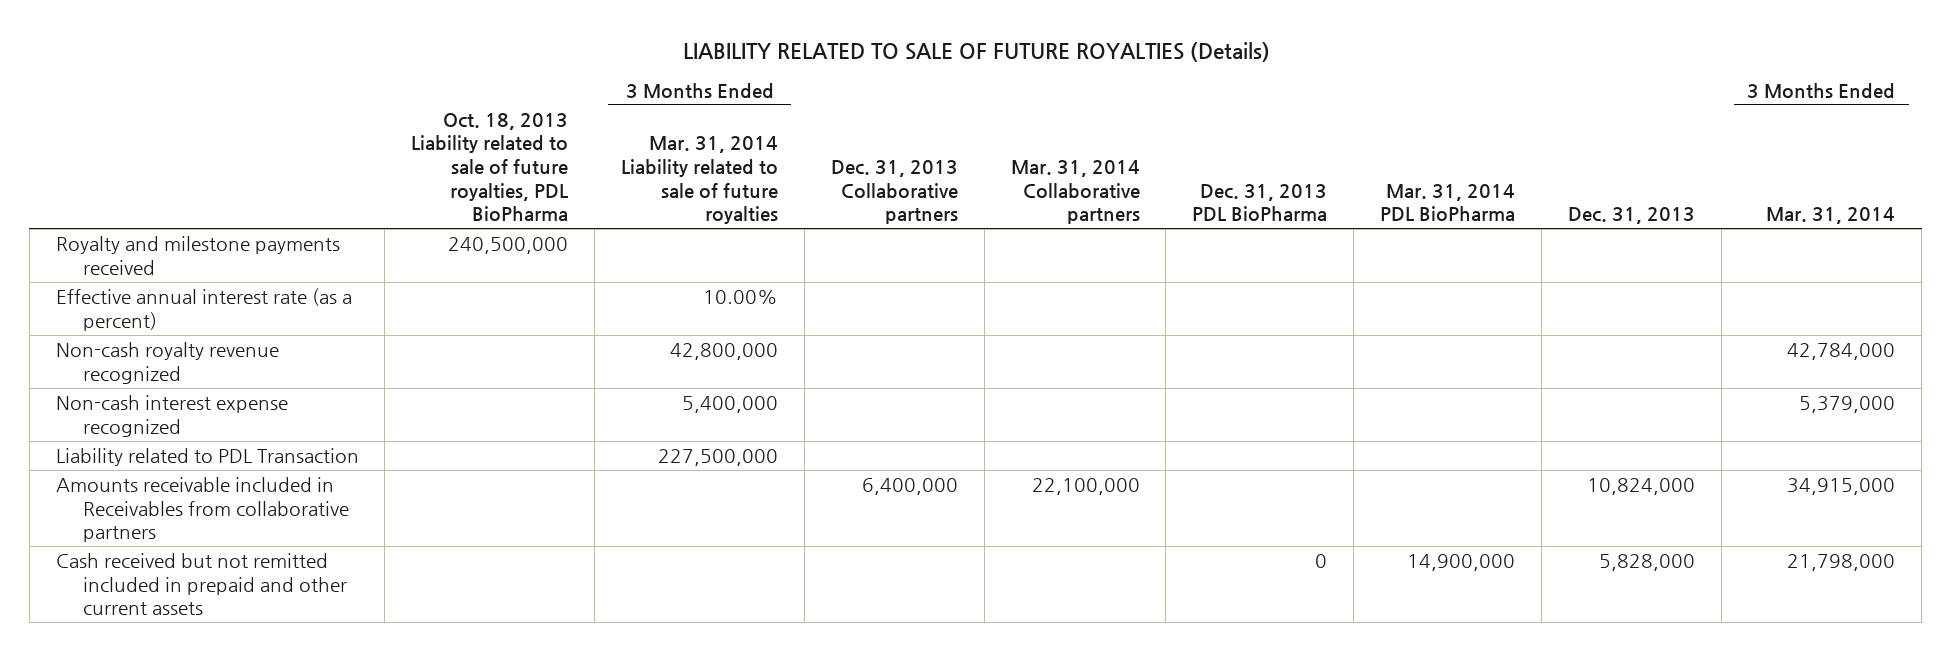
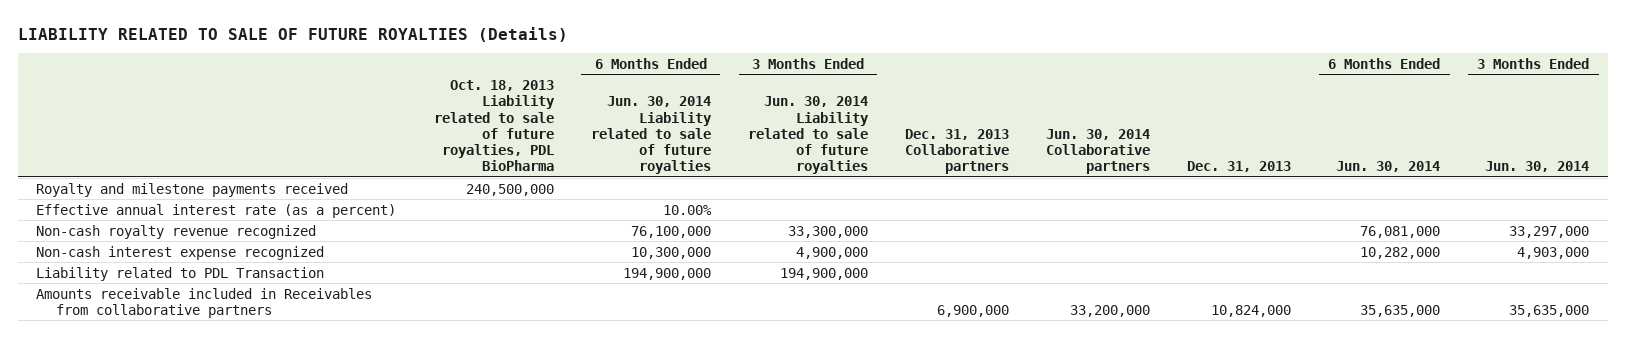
- | Oct. 18, 2013 Liability related to sale of future royalties, PDL BioPharma | 3 Months Ended Mar. 31, 2014 Liability related to sale of future royalties | Dec. 31, 2013 Collaborative partners | Mar. 31, 2014 Collaborative partners | Dec. 31, 2013 PDL BioPharma | Mar. 31, 2014 PDL BioPharma | Dec. 31, 2013 | 3 Months Ended Mar. 31, 2014
+ | Oct. 18, 2013 Liability related to sale of future royalties, PDL BioPharma | 6 Months Ended Jun. 30, 2014 Liability related to sale of future royalties | 3 Months Ended Jun. 30, 2014 Liability related to sale of future royalties | Dec. 31, 2013 Collaborative partners | Jun. 30, 2014 Collaborative partners | Dec. 31, 2013 | 6 Months Ended Jun. 30, 2014 | 3 Months Ended Jun. 30, 2014
- Amounts receivable included in Receivables from collaborative partners | | | 6,400,000 | 22,100,000 | | | 10,824,000 | 34,915,000
- Cash received but not remitted included in prepaid and other current assets | | | | | 0 | 14,900,000 | 5,828,000 | 21,798,000
+ Amounts receivable included in Receivables from collaborative partners | | | | 6,900,000 | 33,200,000 | 10,824,000 | 35,635,000 | 35,635,000

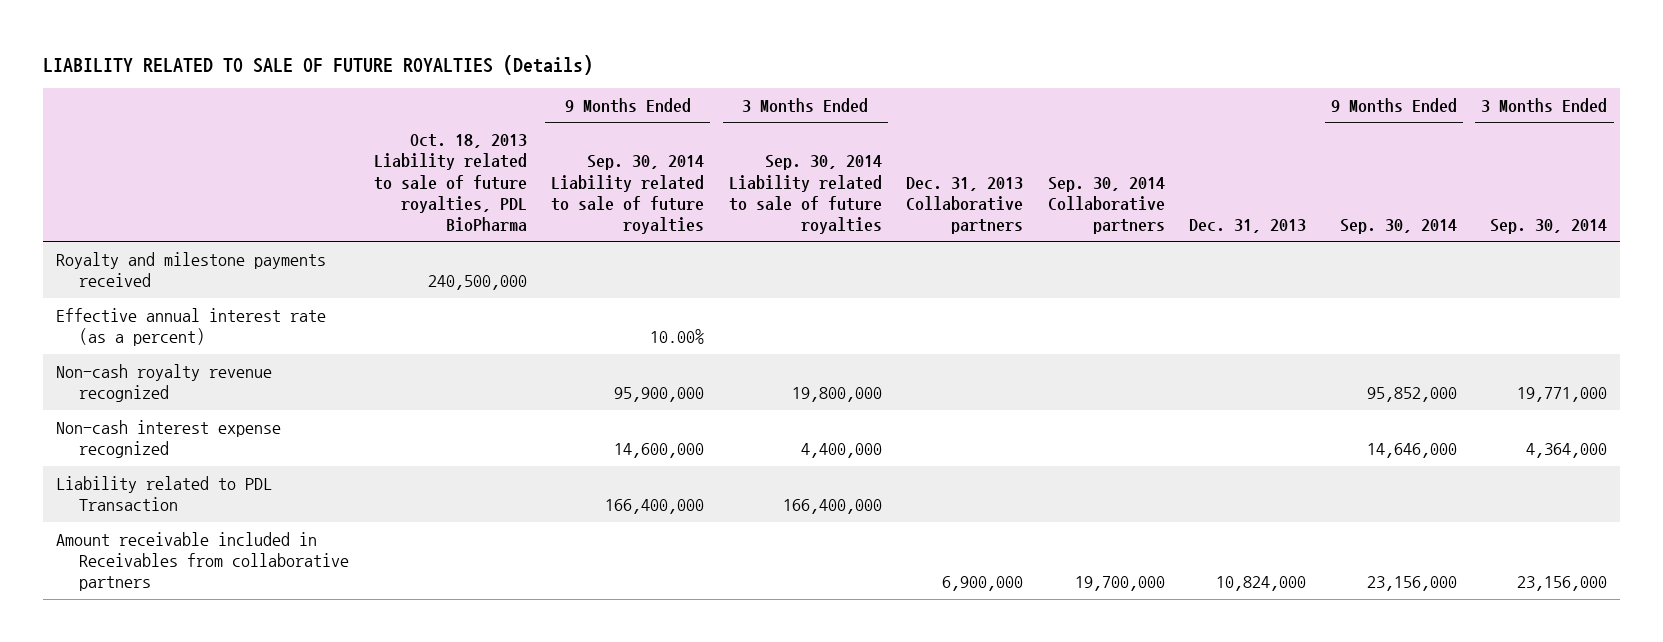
- | Oct. 18, 2013 Liability related to sale of future royalties, PDL BioPharma | 6 Months Ended Jun. 30, 2014 Liability related to sale of future royalties | 3 Months Ended Jun. 30, 2014 Liability related to sale of future royalties | Dec. 31, 2013 Collaborative partners | Jun. 30, 2014 Collaborative partners | Dec. 31, 2013 | 6 Months Ended Jun. 30, 2014 | 3 Months Ended Jun. 30, 2014
+ | Oct. 18, 2013 Liability related to sale of future royalties, PDL BioPharma | 9 Months Ended Sep. 30, 2014 Liability related to sale of future royalties | 3 Months Ended Sep. 30, 2014 Liability related to sale of future royalties | Dec. 31, 2013 Collaborative partners | Sep. 30, 2014 Collaborative partners | Dec. 31, 2013 | 9 Months Ended Sep. 30, 2014 | 3 Months Ended Sep. 30, 2014
- Amounts receivable included in Receivables from collaborative partners | | | | 6,900,000 | 33,200,000 | 10,824,000 | 35,635,000 | 35,635,000
+ Amount receivable included in Receivables from collaborative partners | | | | 6,900,000 | 19,700,000 | 10,824,000 | 23,156,000 | 23,156,000

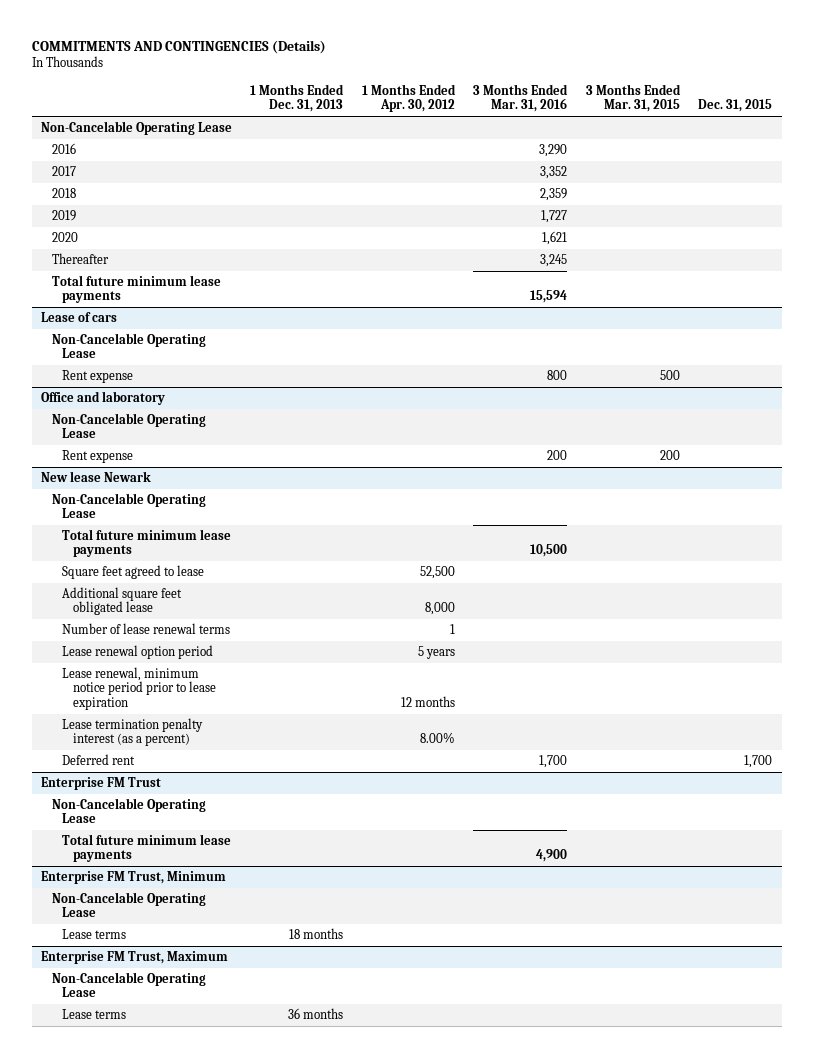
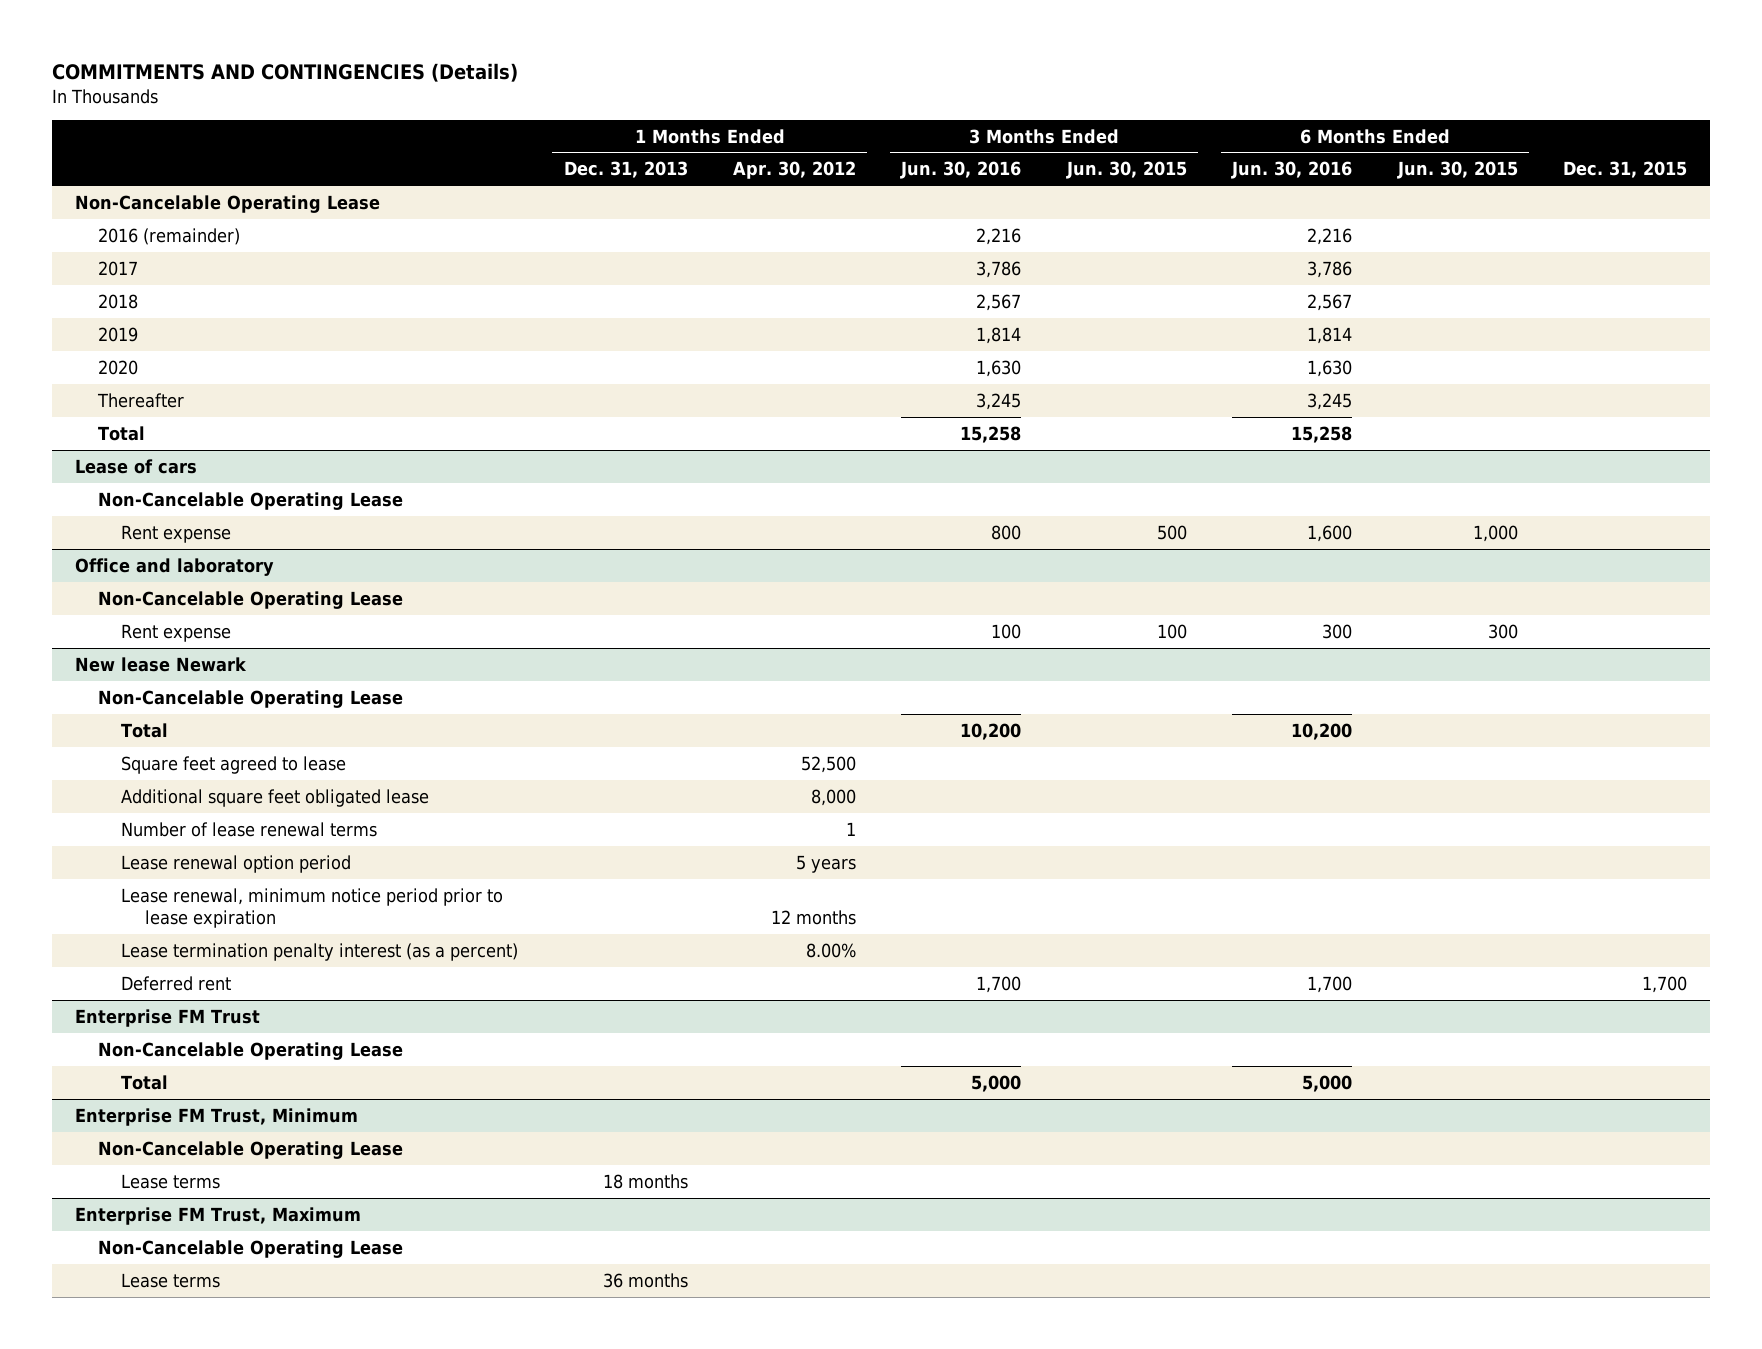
- | 1 Months Ended Dec. 31, 2013 | 1 Months Ended Apr. 30, 2012 | 3 Months Ended Mar. 31, 2016 | 3 Months Ended Mar. 31, 2015 | Dec. 31, 2015
+ | 1 Months Ended Dec. 31, 2013 | 1 Months Ended Apr. 30, 2012 | 3 Months Ended Jun. 30, 2016 | 3 Months Ended Jun. 30, 2015 | 6 Months Ended Jun. 30, 2016 | 6 Months Ended Jun. 30, 2015 | Dec. 31, 2015
- 2016 | | | 3,290 | |
+ 2016 (remainder) | | | 2,216 | | 2,216 | |
- Total future minimum lease payments | | | 15,594 | |
+ Total | | | 15,258 | | 15,258 | |
@ New lease Newark
- Total future minimum lease payments | | | 10,500 | |
+ Total | | | 10,200 | | 10,200 | |
@ Enterprise FM Trust
- Total future minimum lease payments | | | 4,900 | |
+ Total | | | 5,000 | | 5,000 | |

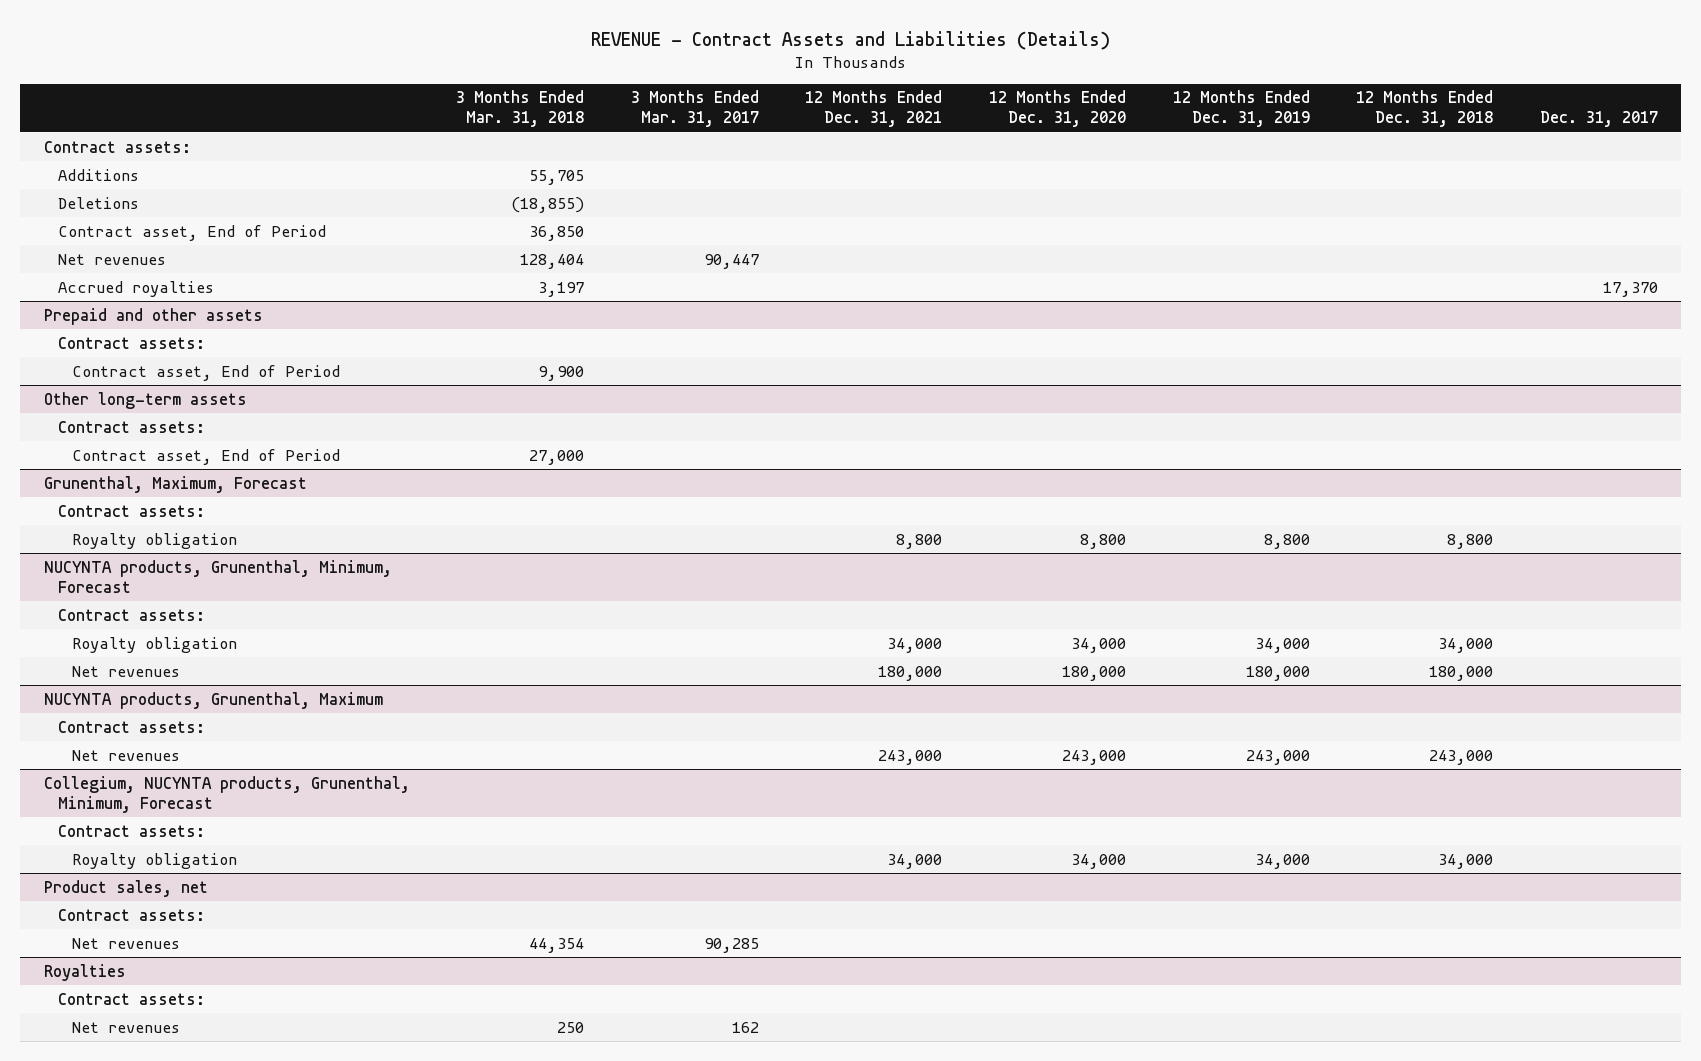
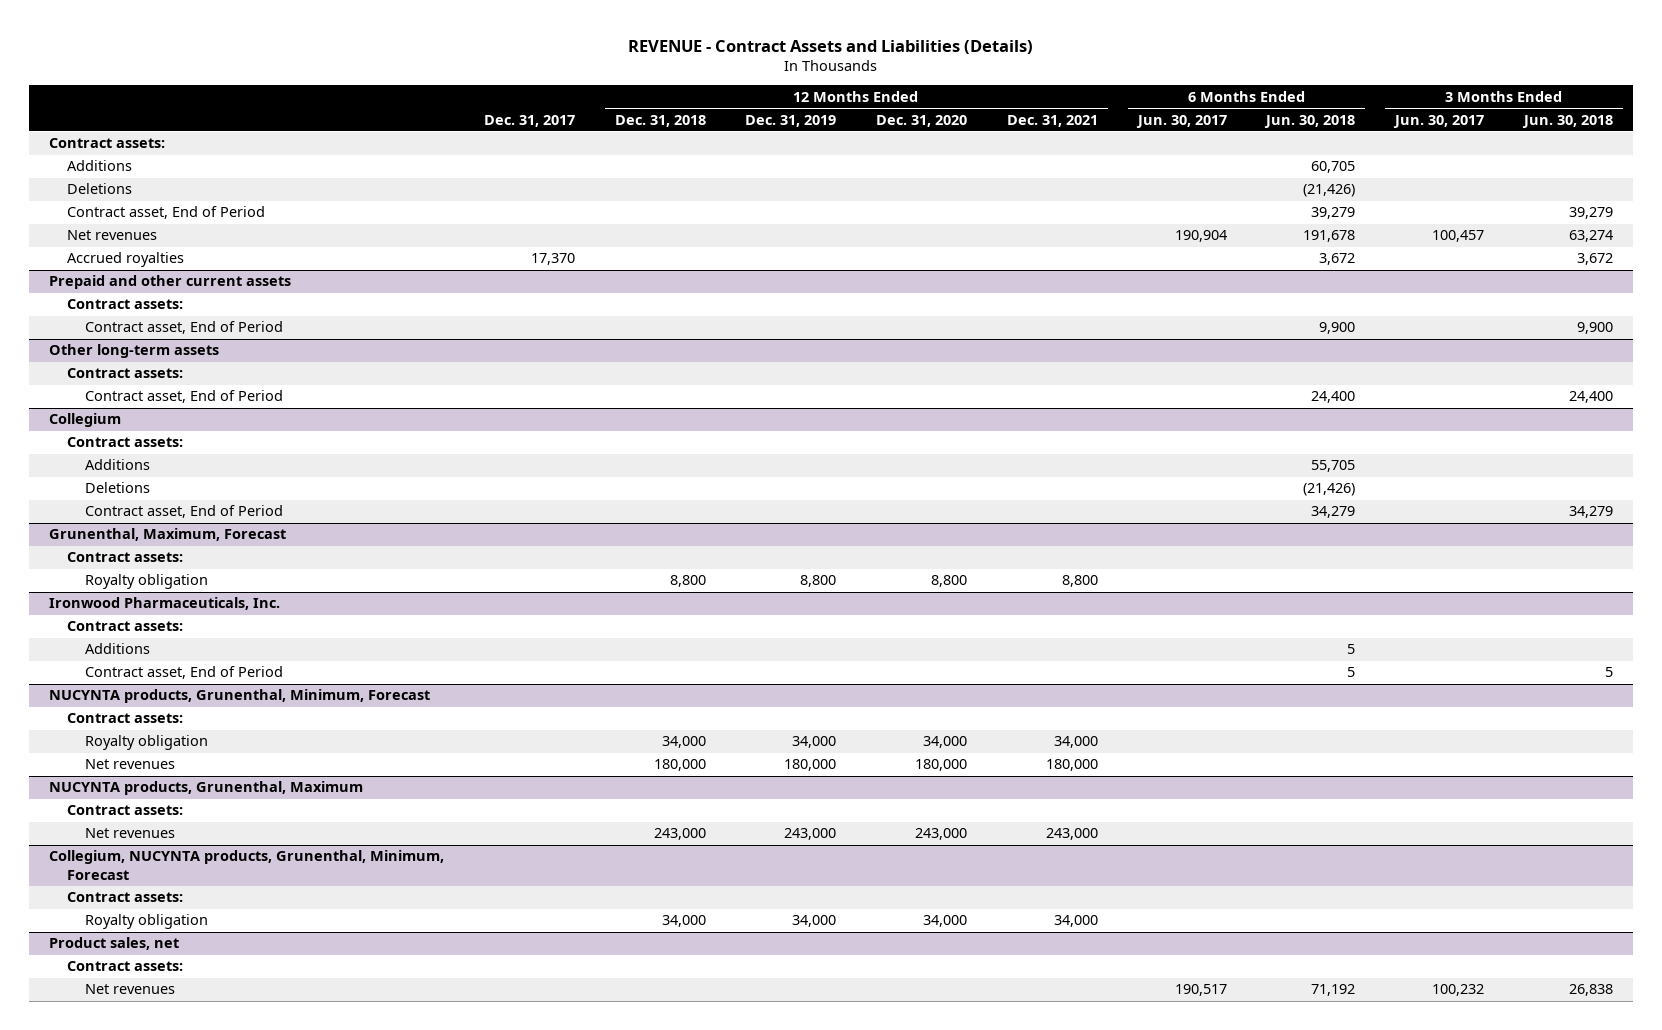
- | 3 Months Ended Mar. 31, 2018 | 3 Months Ended Mar. 31, 2017 | 12 Months Ended Dec. 31, 2021 | 12 Months Ended Dec. 31, 2020 | 12 Months Ended Dec. 31, 2019 | 12 Months Ended Dec. 31, 2018 | Dec. 31, 2017
+ | Dec. 31, 2017 | 12 Months Ended Dec. 31, 2018 | 12 Months Ended Dec. 31, 2019 | 12 Months Ended Dec. 31, 2020 | 12 Months Ended Dec. 31, 2021 | 6 Months Ended Jun. 30, 2017 | 6 Months Ended Jun. 30, 2018 | 3 Months Ended Jun. 30, 2017 | 3 Months Ended Jun. 30, 2018
- Prepaid and other assets
+ Prepaid and other current assets
+ Collegium
+ Contract assets:
+ Additions | | | | | | | 55,705 | |
+ Deletions | | | | | | | (21,426) | |
+ Contract asset, End of Period | | | | | | | 34,279 | | 34,279
+ Ironwood Pharmaceuticals, Inc.
+ Contract assets:
+ Additions | | | | | | | 5 | |
+ Contract asset, End of Period | | | | | | | 5 | | 5
- Royalties
- Contract assets:
- Net revenues | 250 | 162 | | | | |

